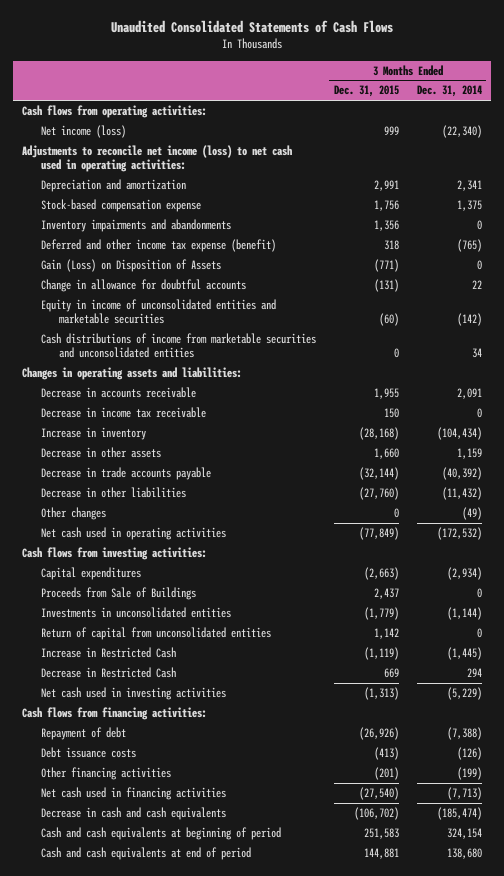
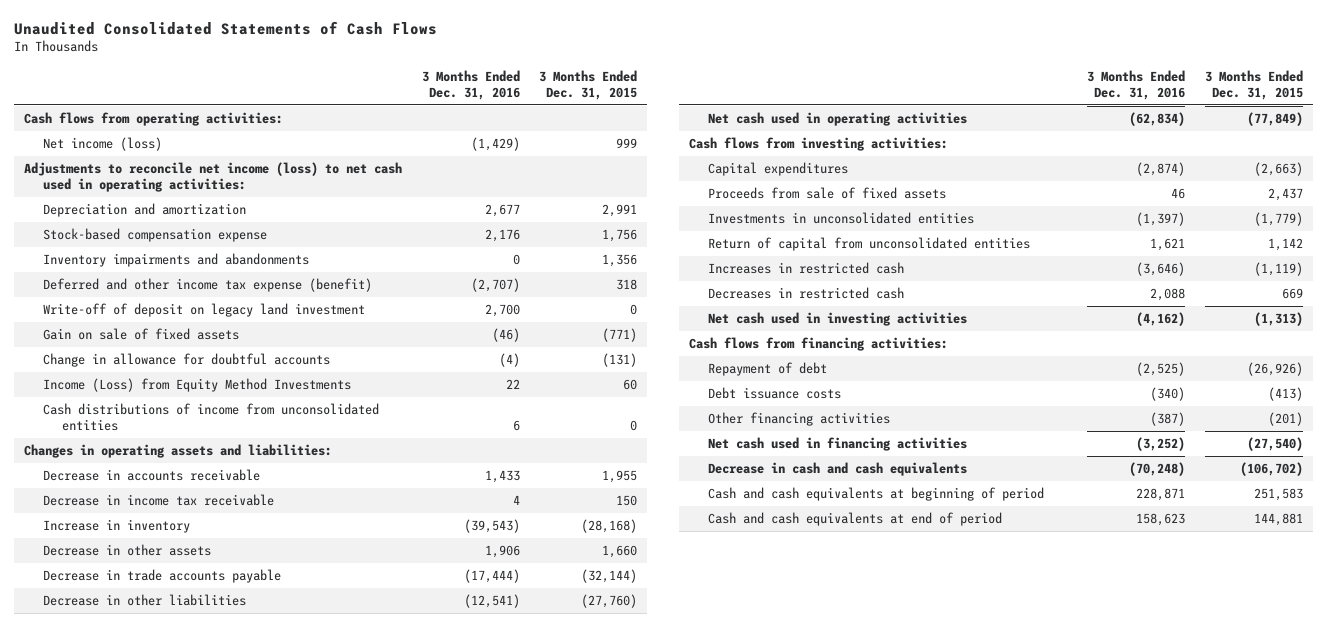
- | 3 Months Ended Dec. 31, 2015 | 3 Months Ended Dec. 31, 2014
+ | 3 Months Ended Dec. 31, 2016 | 3 Months Ended Dec. 31, 2015
- Gain (Loss) on Disposition of Assets | (771) | 0
+ Write-off of deposit on legacy land investment | 2,700 | 0
+ Gain on sale of fixed assets | (46) | (771)
- Equity in income of unconsolidated entities and marketable securities | (60) | (142)
- Cash distributions of income from marketable securities and unconsolidated entities | 0 | 34
+ Income (Loss) from Equity Method Investments | 22 | 60
+ Cash distributions of income from unconsolidated entities | 6 | 0
- Other changes | 0 | (49)
- Proceeds from Sale of Buildings | 2,437 | 0
+ Proceeds from sale of fixed assets | 46 | 2,437
- Increase in Restricted Cash | (1,119) | (1,445)
- Decrease in Restricted Cash | 669 | 294
+ Increases in restricted cash | (3,646) | (1,119)
+ Decreases in restricted cash | 2,088 | 669

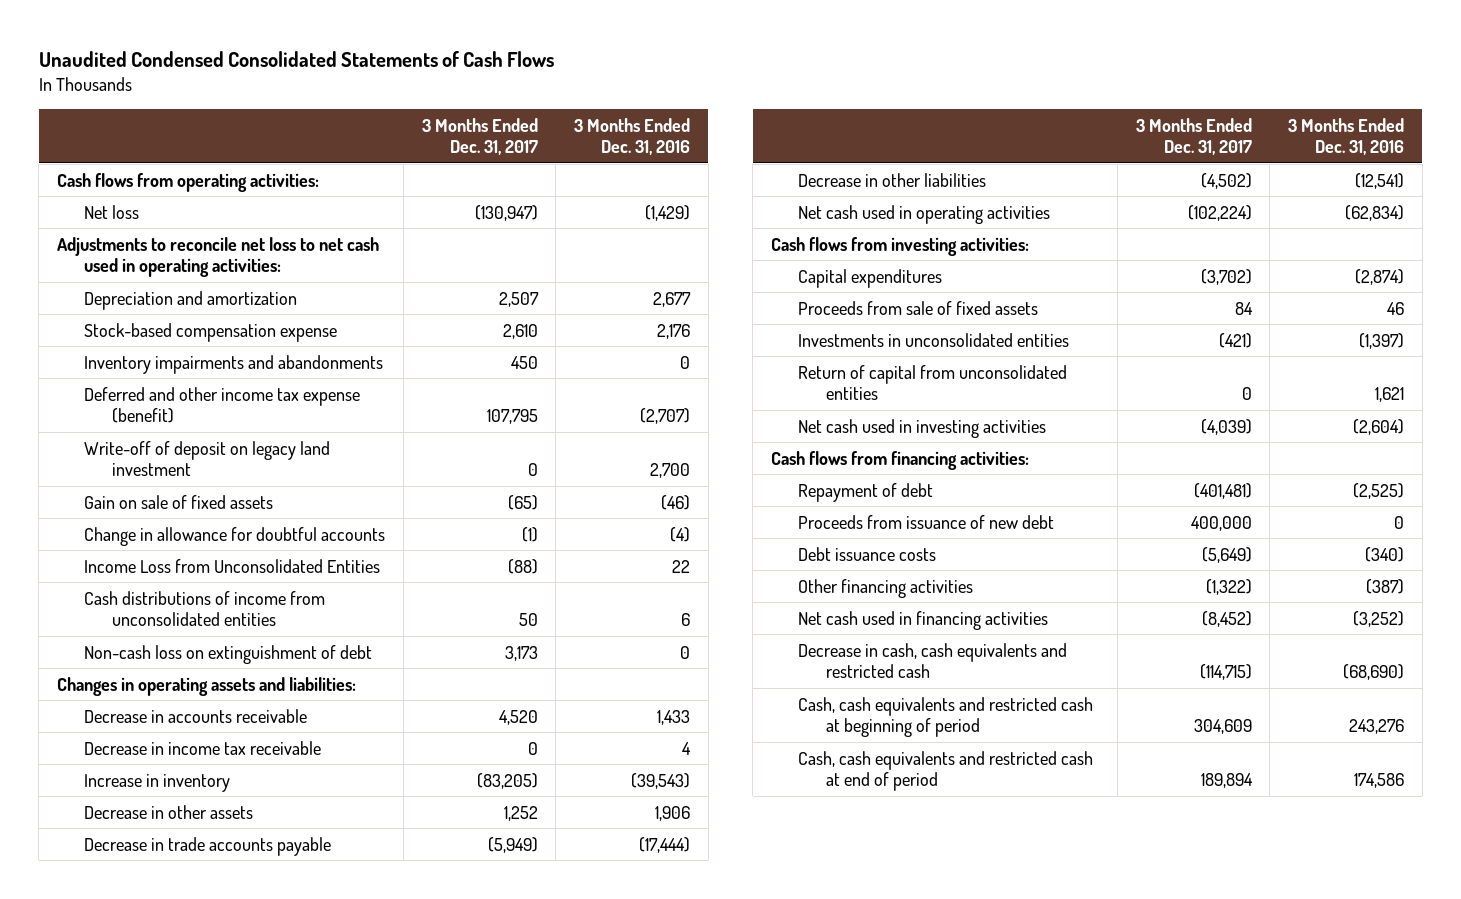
- Unaudited Consolidated Statements of Cash Flows
+ Unaudited Condensed Consolidated Statements of Cash Flows
- | 3 Months Ended Dec. 31, 2016 | 3 Months Ended Dec. 31, 2015
+ | 3 Months Ended Dec. 31, 2017 | 3 Months Ended Dec. 31, 2016
- Net income (loss) | (1,429) | 999
- Adjustments to reconcile net income (loss) to net cash used in operating activities:
+ Net loss | (130,947) | (1,429)
+ Adjustments to reconcile net loss to net cash used in operating activities:
- Income (Loss) from Equity Method Investments | 22 | 60
+ Income Loss from Unconsolidated Entities | (88) | 22
+ Non-cash loss on extinguishment of debt | 3,173 | 0
- Increases in restricted cash | (3,646) | (1,119)
- Decreases in restricted cash | 2,088 | 669
- Net cash used in investing activities | (4,162) | (1,313)
+ Net cash used in investing activities | (4,039) | (2,604)
+ Proceeds from issuance of new debt | 400,000 | 0
- Decrease in cash and cash equivalents | (70,248) | (106,702)
- Cash and cash equivalents at beginning of period | 228,871 | 251,583
- Cash and cash equivalents at end of period | 158,623 | 144,881
+ Decrease in cash, cash equivalents and restricted cash | (114,715) | (68,690)
+ Cash, cash equivalents and restricted cash at beginning of period | 304,609 | 243,276
+ Cash, cash equivalents and restricted cash at end of period | 189,894 | 174,586

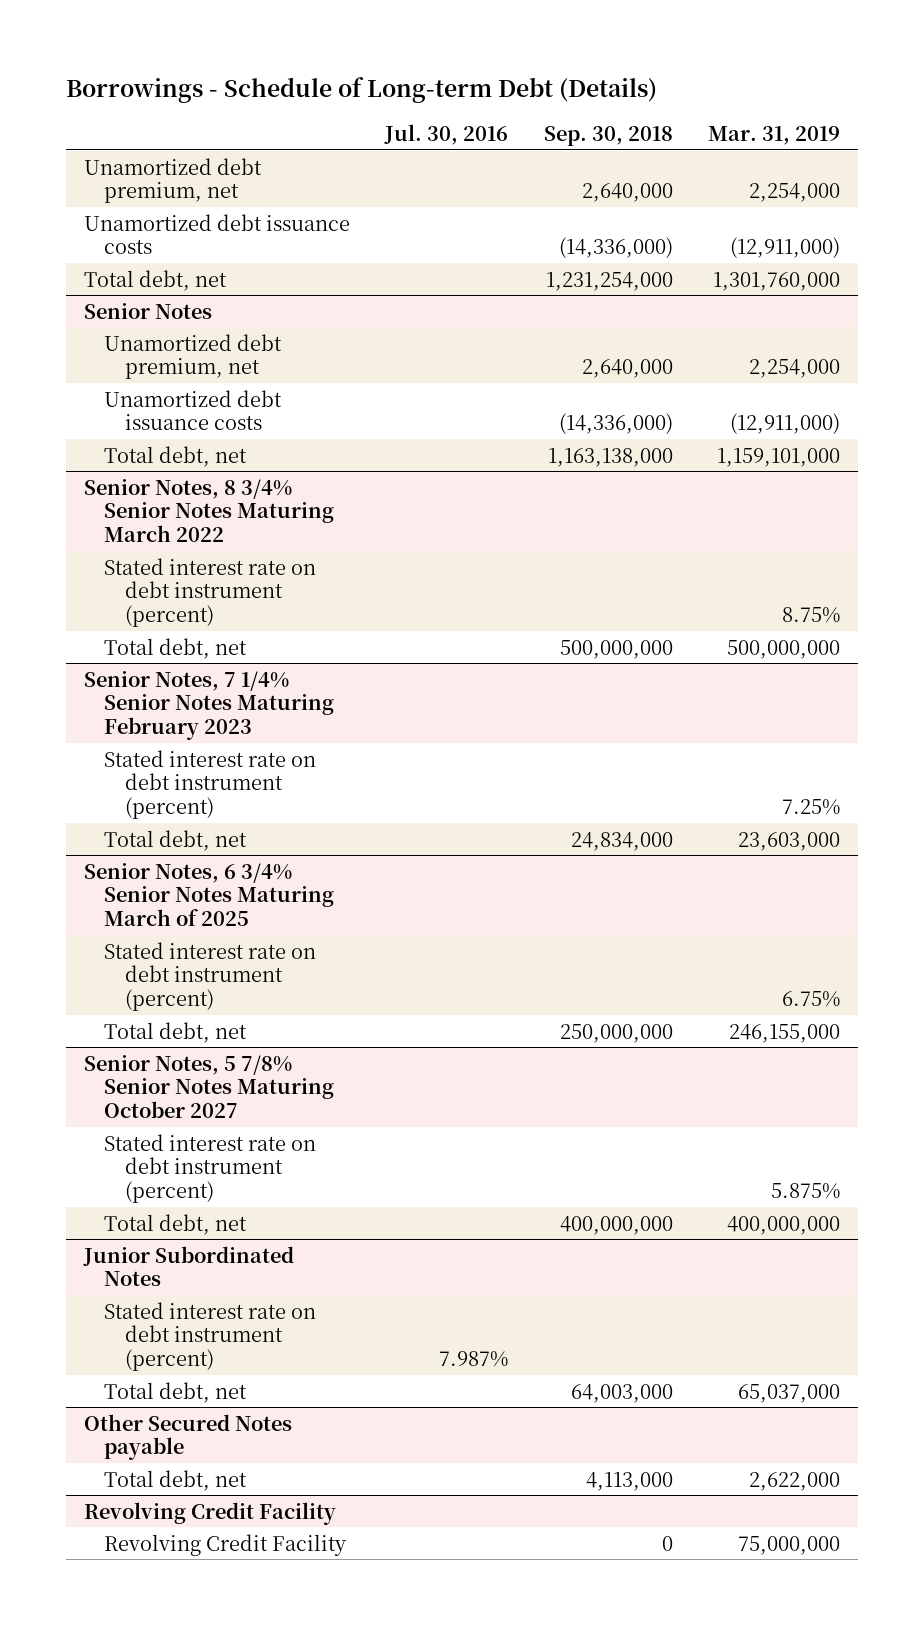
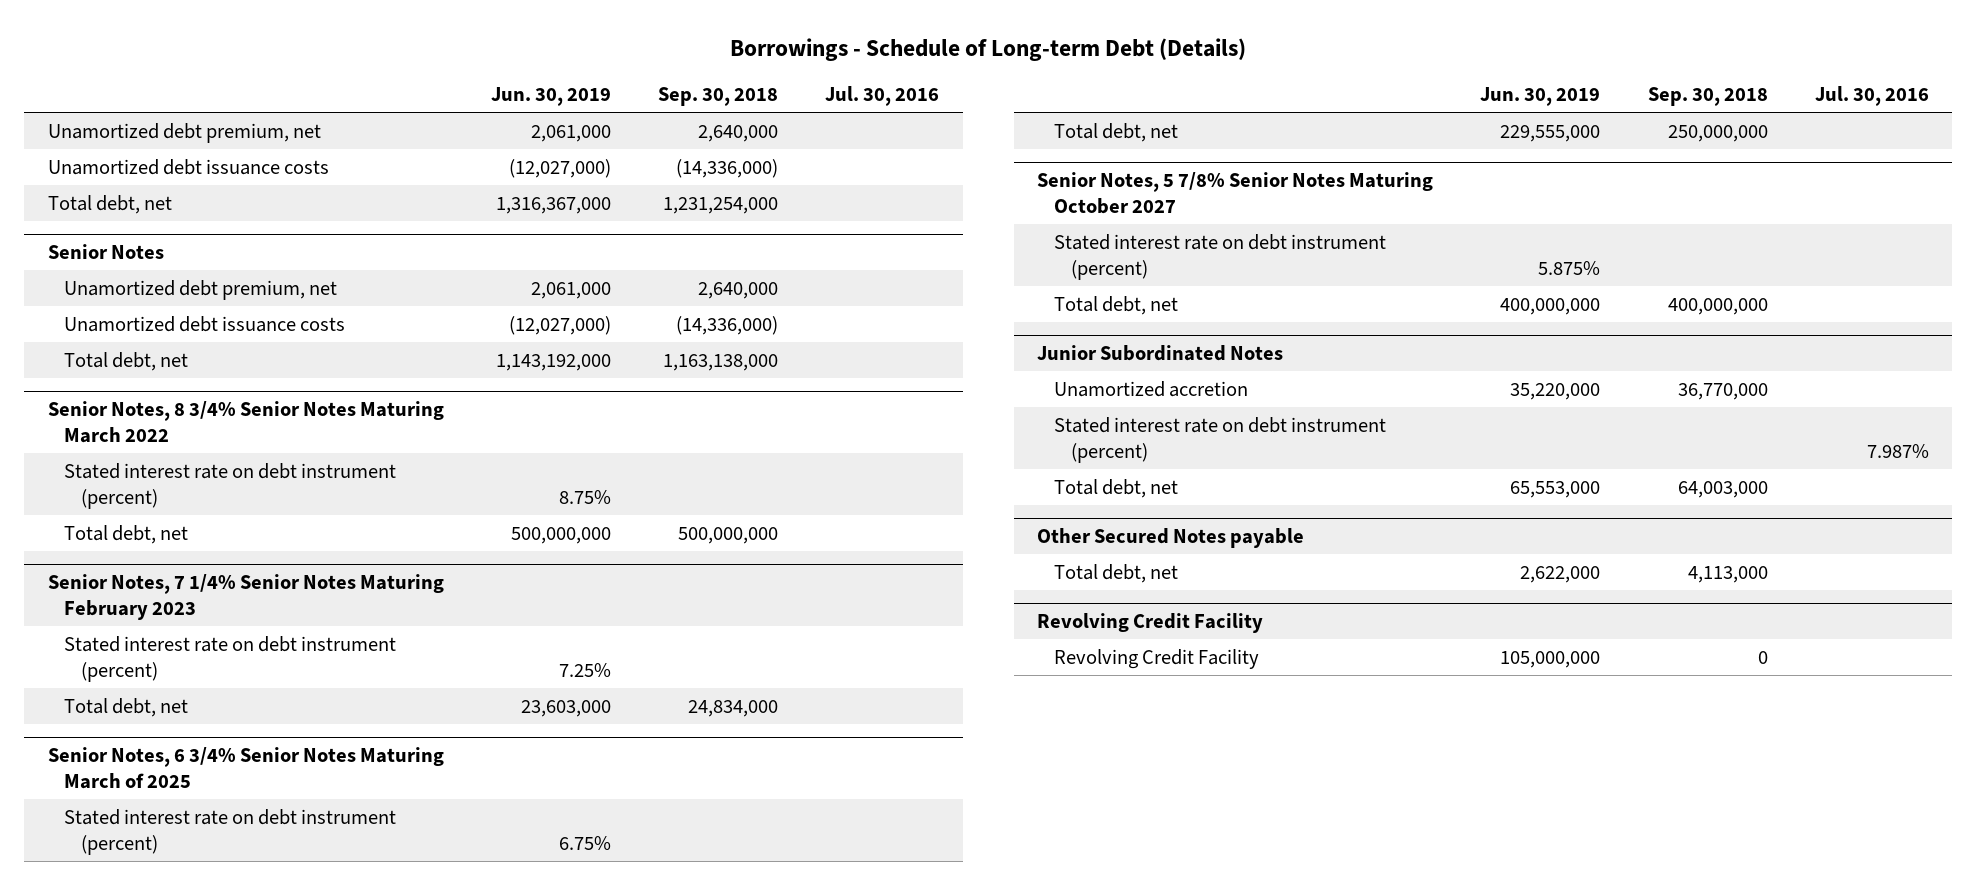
- | Jul. 30, 2016 | Sep. 30, 2018 | Mar. 31, 2019
+ | Jun. 30, 2019 | Sep. 30, 2018 | Jul. 30, 2016
@ Junior Subordinated Notes
+ Unamortized accretion | 35,220,000 | 36,770,000 |

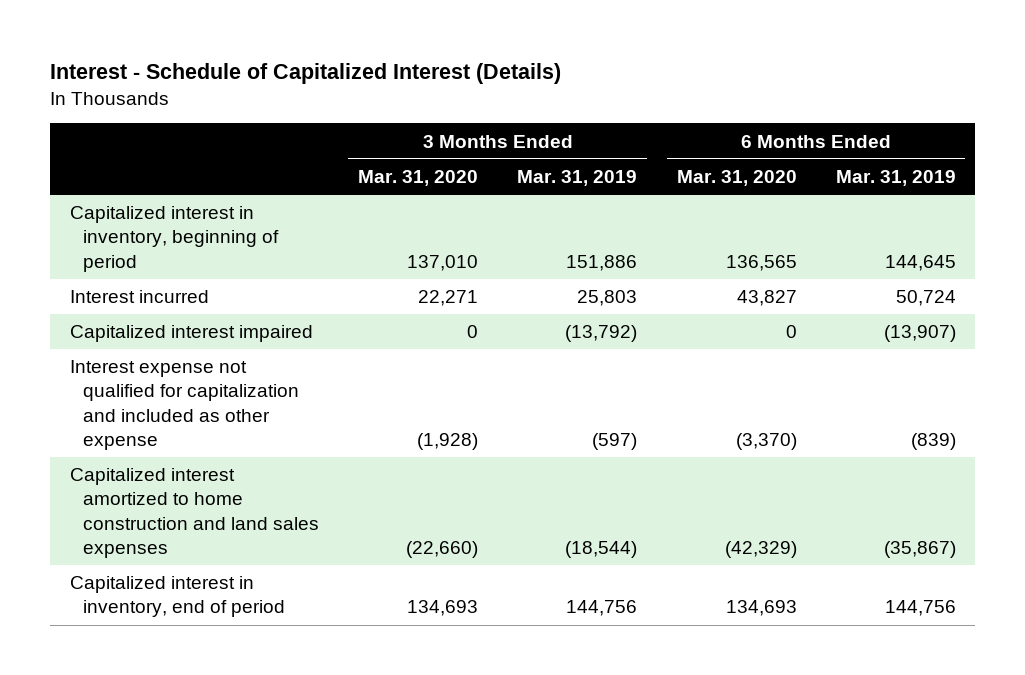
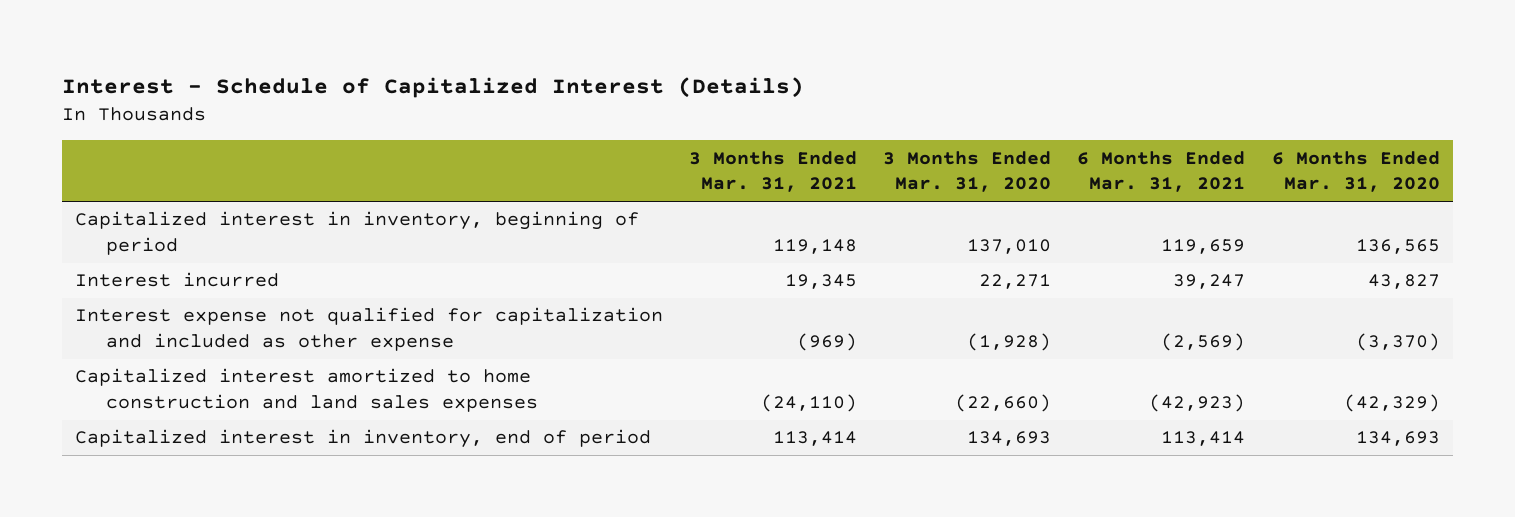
- | 3 Months Ended Mar. 31, 2020 | 3 Months Ended Mar. 31, 2019 | 6 Months Ended Mar. 31, 2020 | 6 Months Ended Mar. 31, 2019
+ | 3 Months Ended Mar. 31, 2021 | 3 Months Ended Mar. 31, 2020 | 6 Months Ended Mar. 31, 2021 | 6 Months Ended Mar. 31, 2020
- Capitalized interest impaired | 0 | (13,792) | 0 | (13,907)

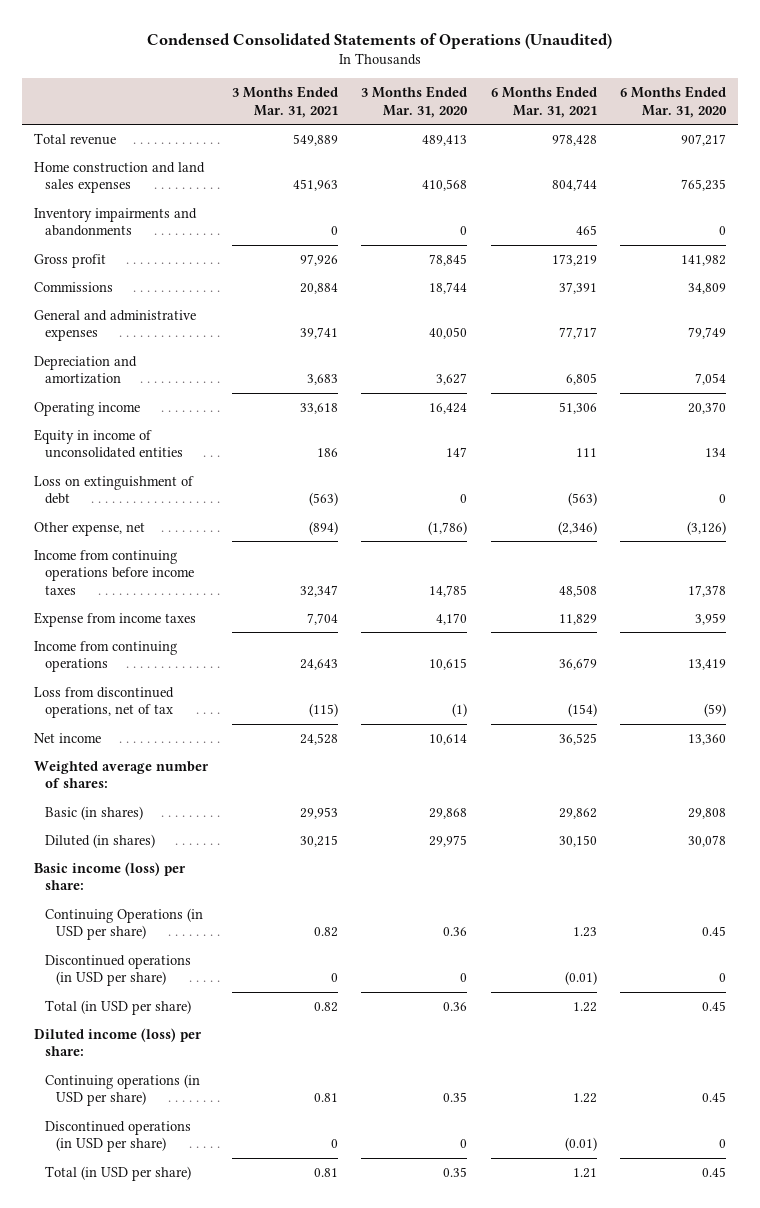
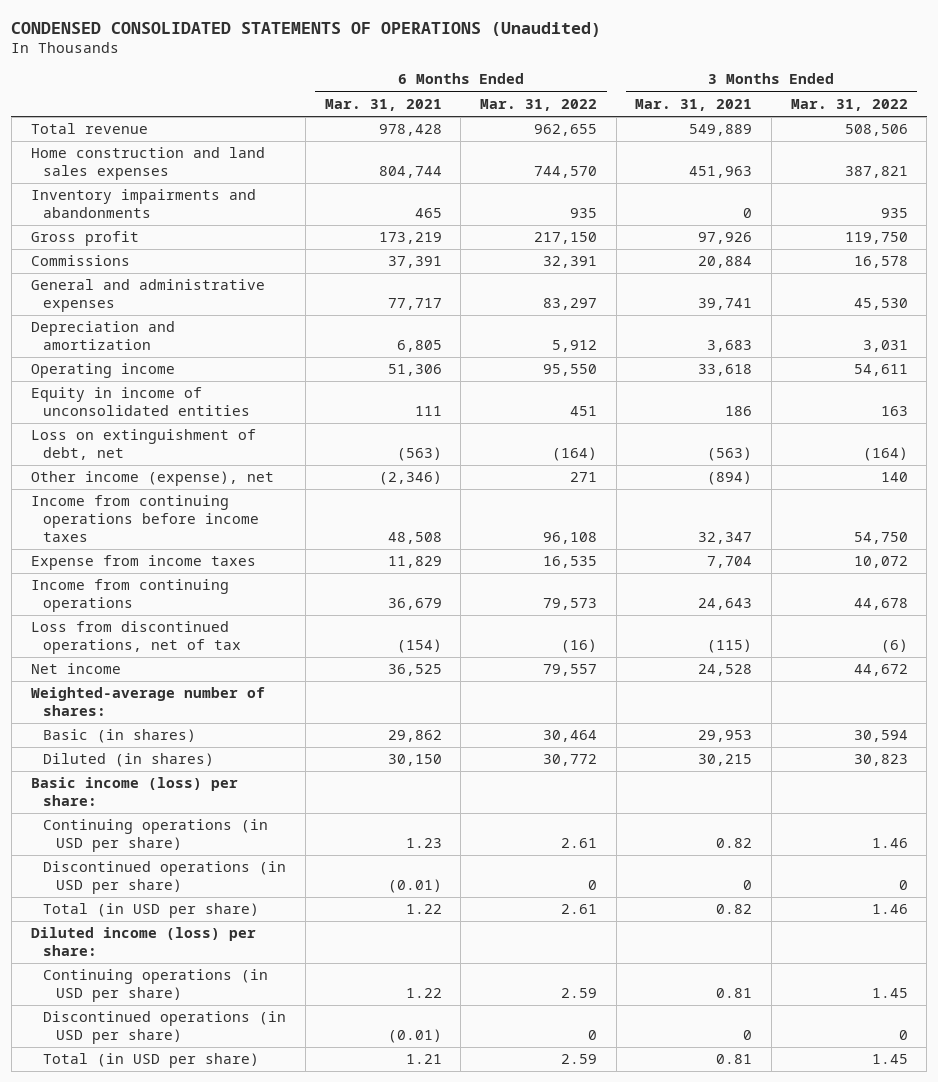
- Condensed Consolidated Statements of Operations (Unaudited)
+ CONDENSED CONSOLIDATED STATEMENTS OF OPERATIONS (Unaudited)
- | 3 Months Ended Mar. 31, 2021 | 3 Months Ended Mar. 31, 2020 | 6 Months Ended Mar. 31, 2021 | 6 Months Ended Mar. 31, 2020
+ | 6 Months Ended Mar. 31, 2021 | 6 Months Ended Mar. 31, 2022 | 3 Months Ended Mar. 31, 2021 | 3 Months Ended Mar. 31, 2022
- Loss on extinguishment of debt | (563) | 0 | (563) | 0
- Other expense, net | (894) | (1,786) | (2,346) | (3,126)
+ Loss on extinguishment of debt, net | (563) | (164) | (563) | (164)
+ Other income (expense), net | (2,346) | 271 | (894) | 140
- Weighted average number of shares:
+ Weighted-average number of shares:
- Continuing Operations (in USD per share) | 0.82 | 0.36 | 1.23 | 0.45
+ Continuing operations (in USD per share) | 1.23 | 2.61 | 0.82 | 1.46

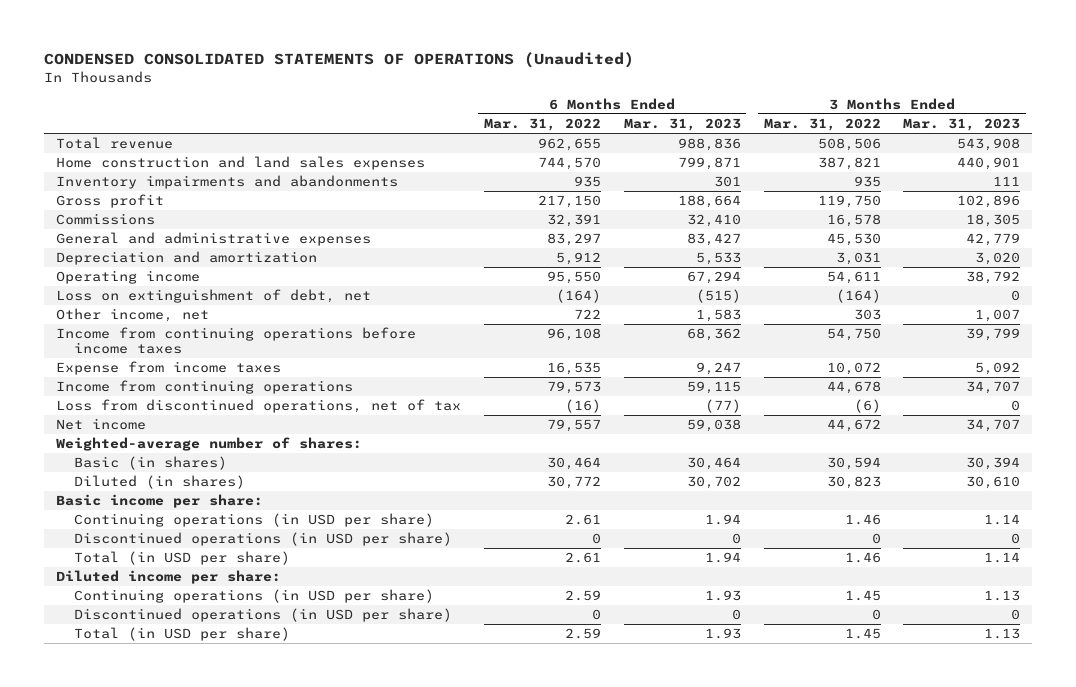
- | 6 Months Ended Mar. 31, 2021 | 6 Months Ended Mar. 31, 2022 | 3 Months Ended Mar. 31, 2021 | 3 Months Ended Mar. 31, 2022
+ | 6 Months Ended Mar. 31, 2022 | 6 Months Ended Mar. 31, 2023 | 3 Months Ended Mar. 31, 2022 | 3 Months Ended Mar. 31, 2023
- Equity in income of unconsolidated entities | 111 | 451 | 186 | 163
- Other income (expense), net | (2,346) | 271 | (894) | 140
+ Other income, net | 722 | 1,583 | 303 | 1,007
- Basic income (loss) per share:
+ Basic income per share:
- Diluted income (loss) per share:
+ Diluted income per share:

